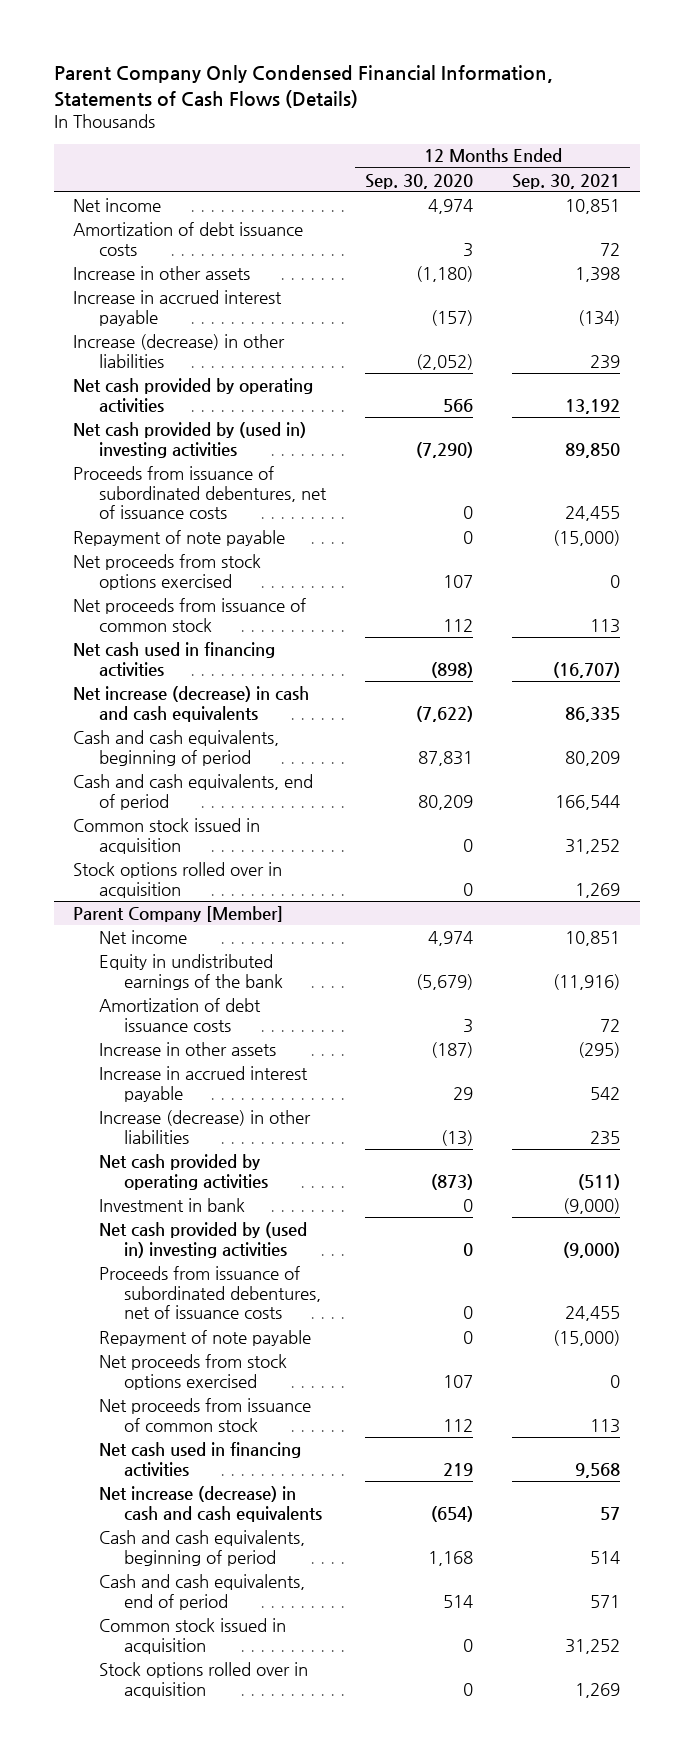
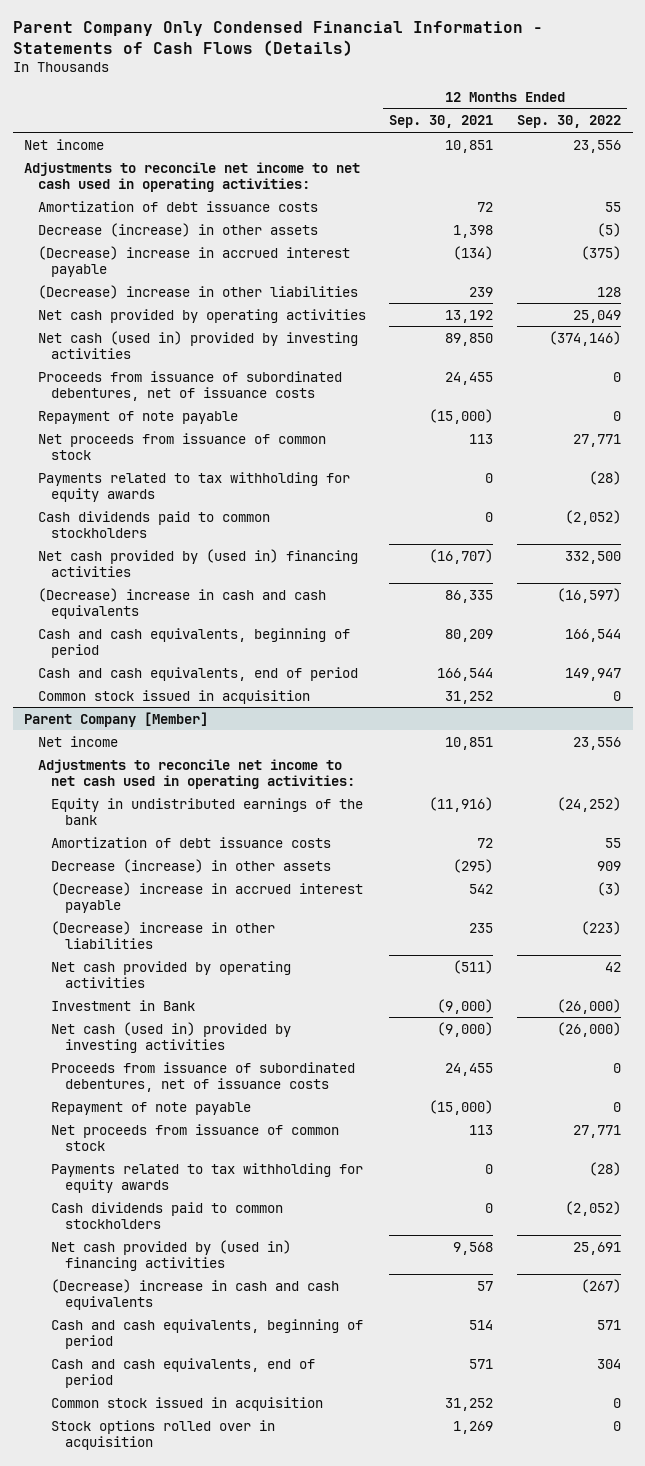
- Parent Company Only Condensed Financial Information, Statements of Cash Flows (Details)
+ Parent Company Only Condensed Financial Information - Statements of Cash Flows (Details)
- | 12 Months Ended Sep. 30, 2020 | 12 Months Ended Sep. 30, 2021
+ | 12 Months Ended Sep. 30, 2021 | 12 Months Ended Sep. 30, 2022
+ Adjustments to reconcile net income to net cash used in operating activities:
- Increase in other assets | (1,180) | 1,398
- Increase in accrued interest payable | (157) | (134)
- Increase (decrease) in other liabilities | (2,052) | 239
+ Decrease (increase) in other assets | 1,398 | (5)
+ (Decrease) increase in accrued interest payable | (134) | (375)
+ (Decrease) increase in other liabilities | 239 | 128
- Net cash provided by (used in) investing activities | (7,290) | 89,850
+ Net cash (used in) provided by investing activities | 89,850 | (374,146)
- Net proceeds from stock options exercised | 107 | 0
- Net cash used in financing activities | (898) | (16,707)
- Net increase (decrease) in cash and cash equivalents | (7,622) | 86,335
+ Payments related to tax withholding for equity awards | 0 | (28)
+ Cash dividends paid to common stockholders | 0 | (2,052)
+ Net cash provided by (used in) financing activities | (16,707) | 332,500
+ (Decrease) increase in cash and cash equivalents | 86,335 | (16,597)
- Stock options rolled over in acquisition | 0 | 1,269
@ Parent Company [Member]
+ Adjustments to reconcile net income to net cash used in operating activities:
- Increase in other assets | (187) | (295)
- Increase in accrued interest payable | 29 | 542
- Increase (decrease) in other liabilities | (13) | 235
+ Decrease (increase) in other assets | (295) | 909
+ (Decrease) increase in accrued interest payable | 542 | (3)
+ (Decrease) increase in other liabilities | 235 | (223)
- Investment in bank | 0 | (9,000)
- Net cash provided by (used in) investing activities | 0 | (9,000)
+ Investment in Bank | (9,000) | (26,000)
+ Net cash (used in) provided by investing activities | (9,000) | (26,000)
- Net proceeds from stock options exercised | 107 | 0
- Net cash used in financing activities | 219 | 9,568
- Net increase (decrease) in cash and cash equivalents | (654) | 57
+ Payments related to tax withholding for equity awards | 0 | (28)
+ Cash dividends paid to common stockholders | 0 | (2,052)
+ Net cash provided by (used in) financing activities | 9,568 | 25,691
+ (Decrease) increase in cash and cash equivalents | 57 | (267)

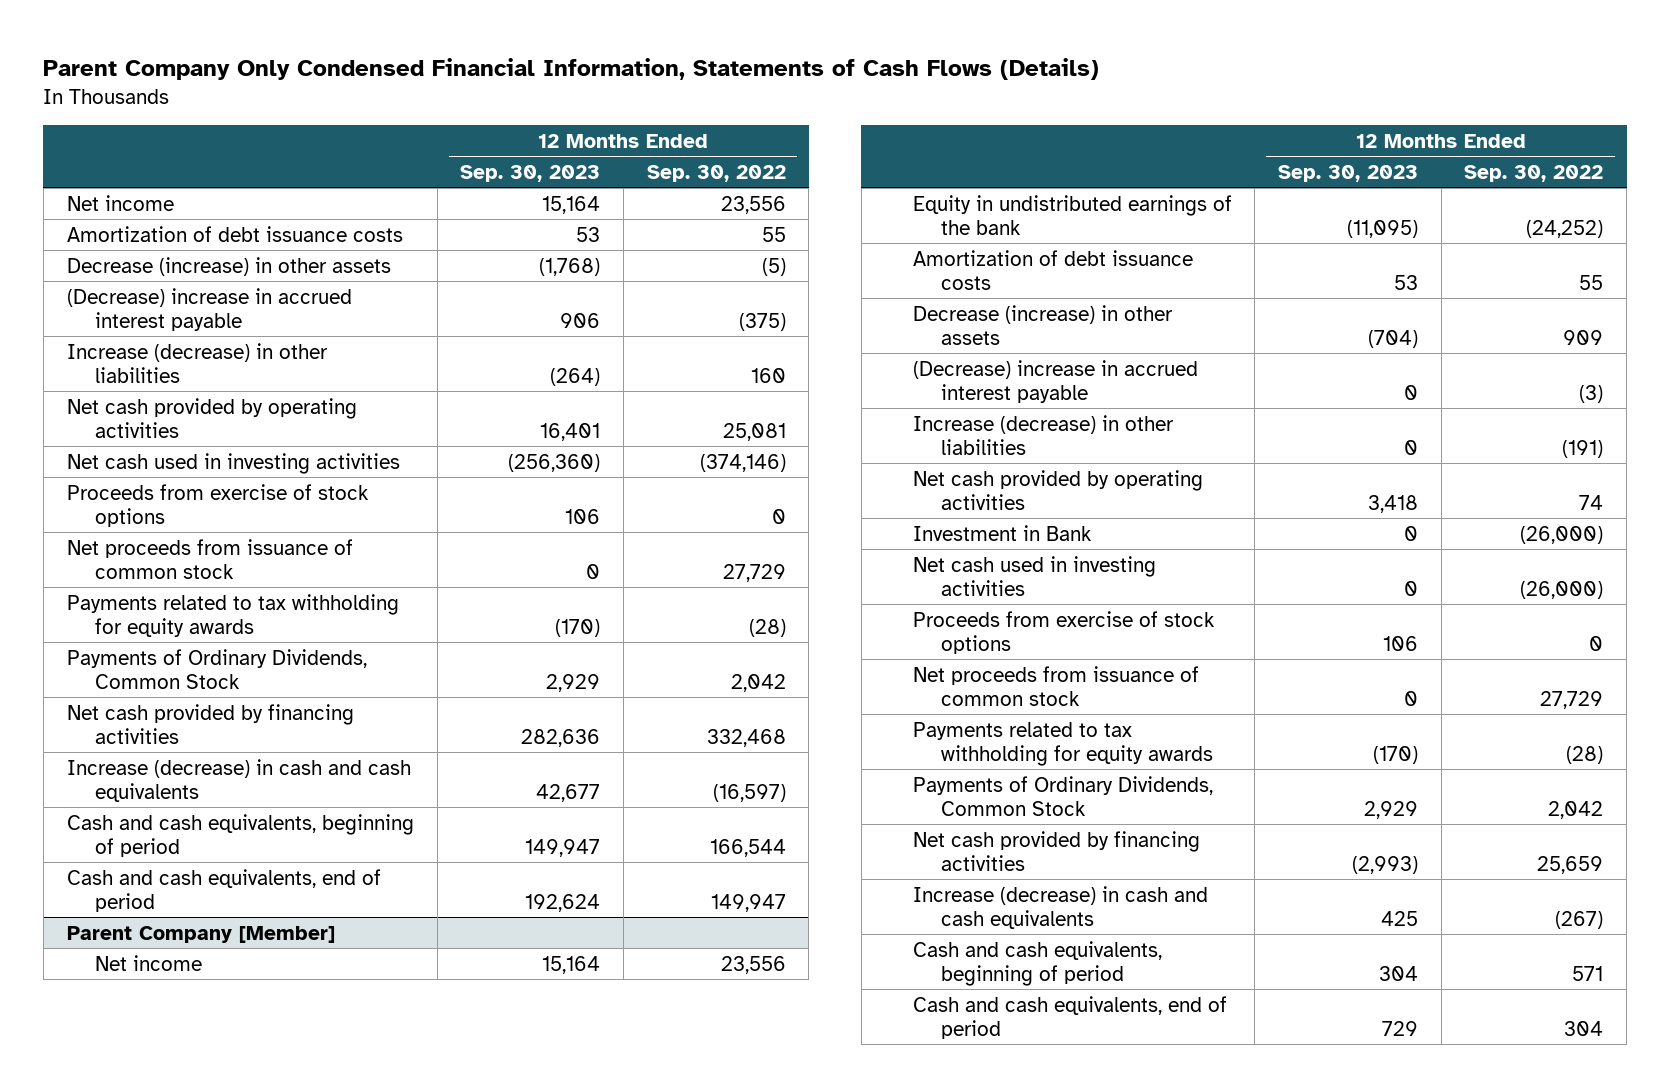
- Parent Company Only Condensed Financial Information - Statements of Cash Flows (Details)
+ Parent Company Only Condensed Financial Information, Statements of Cash Flows (Details)
- | 12 Months Ended Sep. 30, 2021 | 12 Months Ended Sep. 30, 2022
+ | 12 Months Ended Sep. 30, 2023 | 12 Months Ended Sep. 30, 2022
- Adjustments to reconcile net income to net cash used in operating activities:
- (Decrease) increase in other liabilities | 239 | 128
- Net cash provided by operating activities | 13,192 | 25,049
- Net cash (used in) provided by investing activities | 89,850 | (374,146)
- Proceeds from issuance of subordinated debentures, net of issuance costs | 24,455 | 0
- Repayment of note payable | (15,000) | 0
- Net proceeds from issuance of common stock | 113 | 27,771
+ Increase (decrease) in other liabilities | (264) | 160
+ Net cash provided by operating activities | 16,401 | 25,081
+ Net cash used in investing activities | (256,360) | (374,146)
+ Proceeds from exercise of stock options | 106 | 0
+ Net proceeds from issuance of common stock | 0 | 27,729
- Cash dividends paid to common stockholders | 0 | (2,052)
- Net cash provided by (used in) financing activities | (16,707) | 332,500
- (Decrease) increase in cash and cash equivalents | 86,335 | (16,597)
+ Payments of Ordinary Dividends, Common Stock | 2,929 | 2,042
+ Net cash provided by financing activities | 282,636 | 332,468
+ Increase (decrease) in cash and cash equivalents | 42,677 | (16,597)
- Common stock issued in acquisition | 31,252 | 0
@ Parent Company [Member]
- Adjustments to reconcile net income to net cash used in operating activities:
- (Decrease) increase in other liabilities | 235 | (223)
- Net cash provided by operating activities | (511) | 42
+ Increase (decrease) in other liabilities | 0 | (191)
+ Net cash provided by operating activities | 3,418 | 74
- Net cash (used in) provided by investing activities | (9,000) | (26,000)
- Proceeds from issuance of subordinated debentures, net of issuance costs | 24,455 | 0
- Repayment of note payable | (15,000) | 0
- Net proceeds from issuance of common stock | 113 | 27,771
+ Net cash used in investing activities | 0 | (26,000)
+ Proceeds from exercise of stock options | 106 | 0
+ Net proceeds from issuance of common stock | 0 | 27,729
- Cash dividends paid to common stockholders | 0 | (2,052)
- Net cash provided by (used in) financing activities | 9,568 | 25,691
- (Decrease) increase in cash and cash equivalents | 57 | (267)
+ Payments of Ordinary Dividends, Common Stock | 2,929 | 2,042
+ Net cash provided by financing activities | (2,993) | 25,659
+ Increase (decrease) in cash and cash equivalents | 425 | (267)
- Common stock issued in acquisition | 31,252 | 0
- Stock options rolled over in acquisition | 1,269 | 0

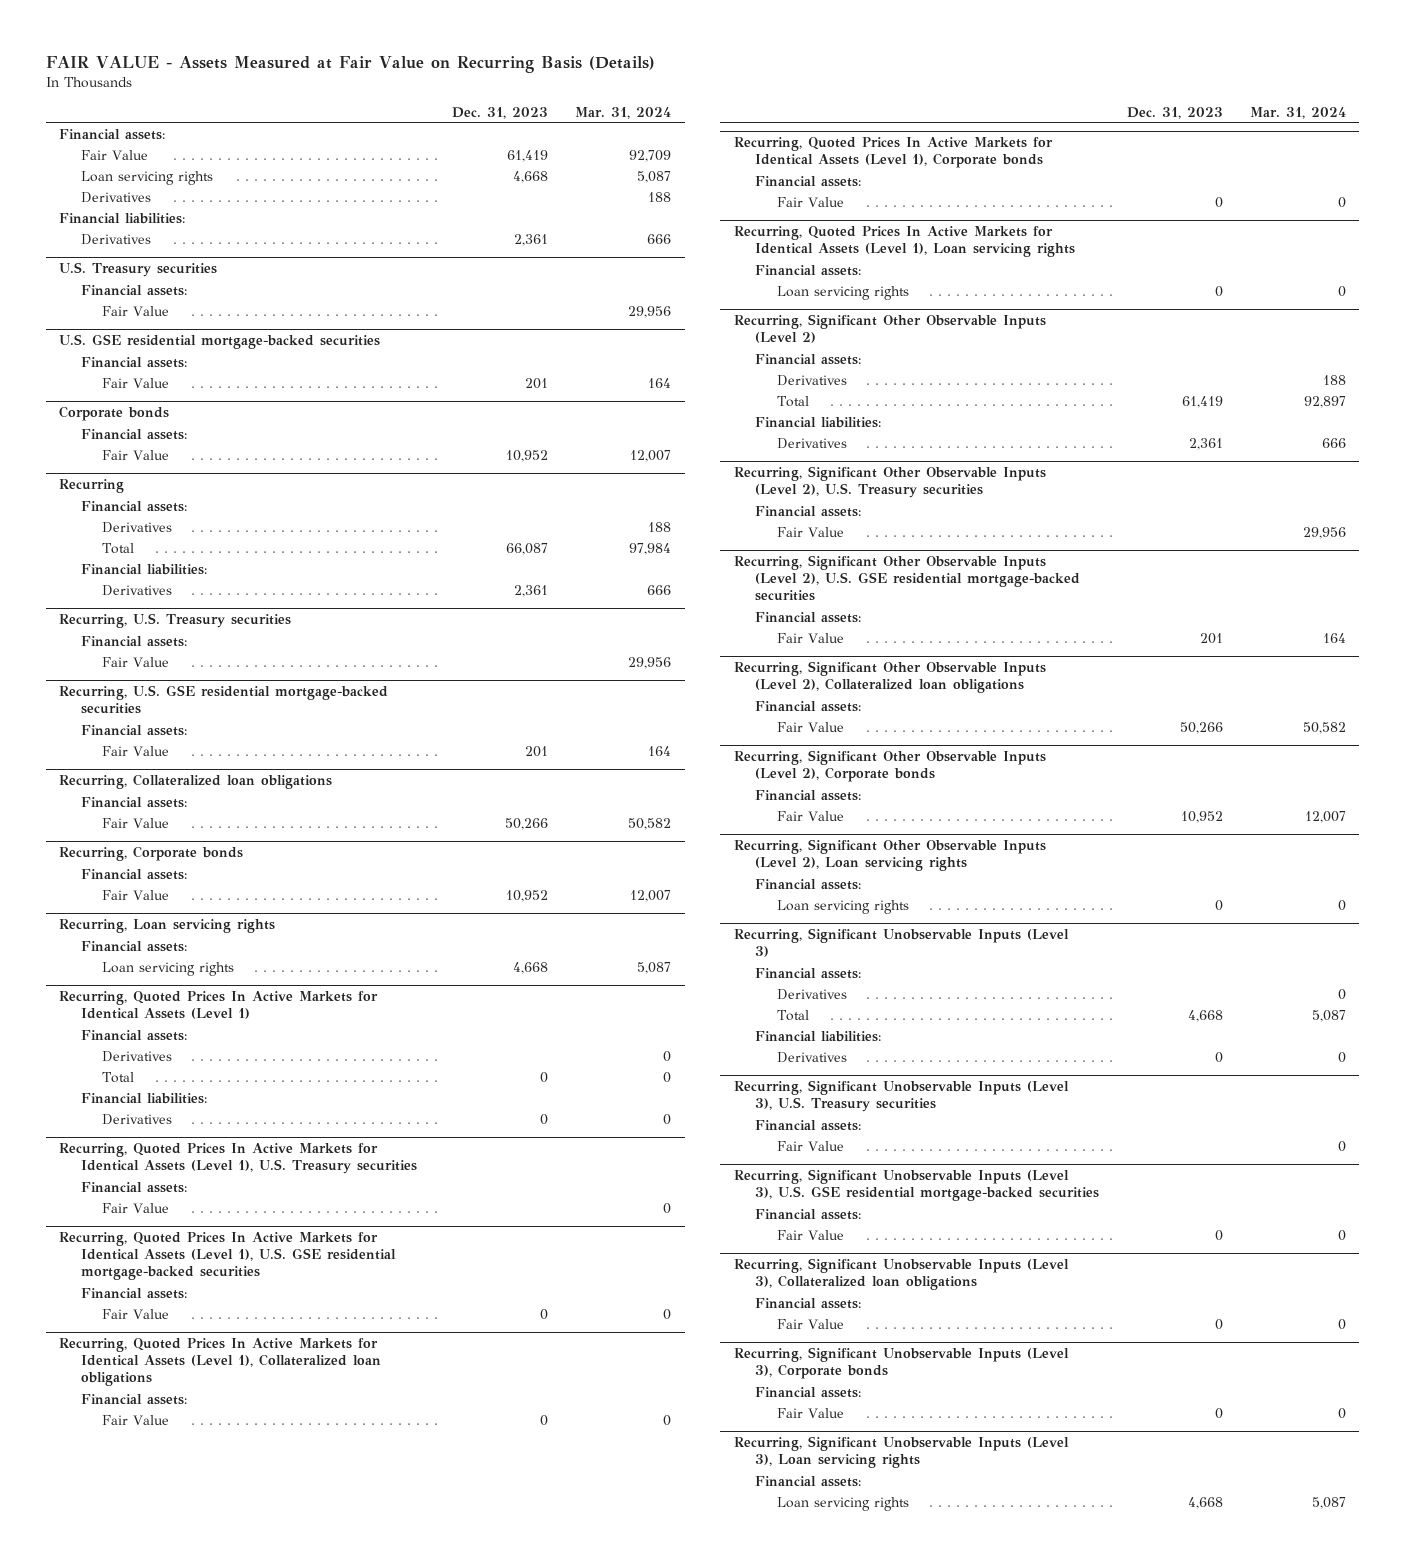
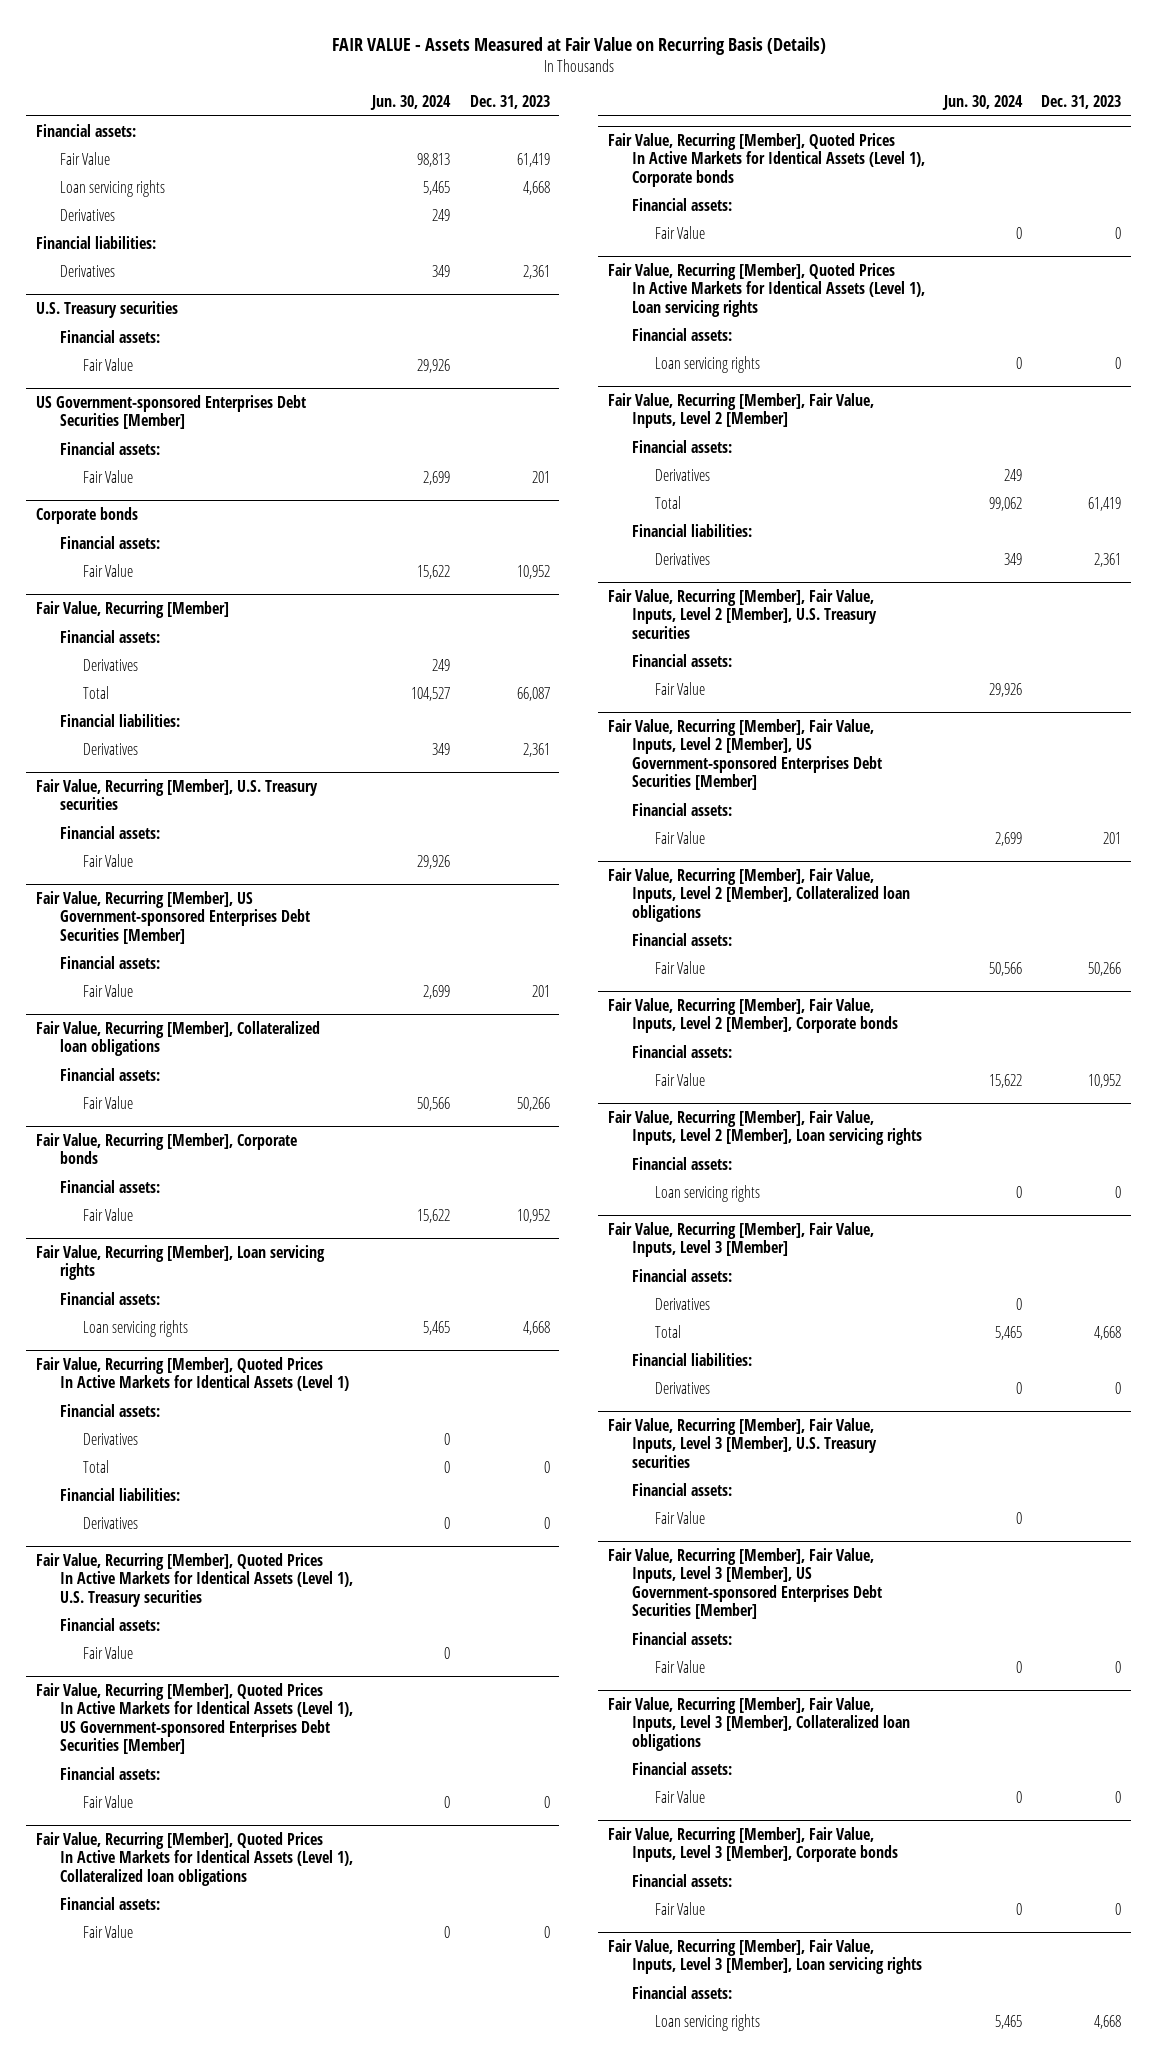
- | Dec. 31, 2023 | Mar. 31, 2024
+ | Jun. 30, 2024 | Dec. 31, 2023
- U.S. GSE residential mortgage-backed securities
+ US Government-sponsored Enterprises Debt Securities [Member]
- Recurring
+ Fair Value, Recurring [Member]
- Recurring, U.S. Treasury securities
+ Fair Value, Recurring [Member], U.S. Treasury securities
- Recurring, U.S. GSE residential mortgage-backed securities
+ Fair Value, Recurring [Member], US Government-sponsored Enterprises Debt Securities [Member]
- Recurring, Collateralized loan obligations
+ Fair Value, Recurring [Member], Collateralized loan obligations
- Recurring, Corporate bonds
+ Fair Value, Recurring [Member], Corporate bonds
- Recurring, Loan servicing rights
+ Fair Value, Recurring [Member], Loan servicing rights
- Recurring, Quoted Prices In Active Markets for Identical Assets (Level 1)
+ Fair Value, Recurring [Member], Quoted Prices In Active Markets for Identical Assets (Level 1)
- Recurring, Quoted Prices In Active Markets for Identical Assets (Level 1), U.S. Treasury securities
+ Fair Value, Recurring [Member], Quoted Prices In Active Markets for Identical Assets (Level 1), U.S. Treasury securities
- Recurring, Quoted Prices In Active Markets for Identical Assets (Level 1), U.S. GSE residential mortgage-backed securities
+ Fair Value, Recurring [Member], Quoted Prices In Active Markets for Identical Assets (Level 1), US Government-sponsored Enterprises Debt Securities [Member]
- Recurring, Quoted Prices In Active Markets for Identical Assets (Level 1), Collateralized loan obligations
+ Fair Value, Recurring [Member], Quoted Prices In Active Markets for Identical Assets (Level 1), Collateralized loan obligations
- Recurring, Quoted Prices In Active Markets for Identical Assets (Level 1), Corporate bonds
+ Fair Value, Recurring [Member], Quoted Prices In Active Markets for Identical Assets (Level 1), Corporate bonds
- Recurring, Quoted Prices In Active Markets for Identical Assets (Level 1), Loan servicing rights
+ Fair Value, Recurring [Member], Quoted Prices In Active Markets for Identical Assets (Level 1), Loan servicing rights
- Recurring, Significant Other Observable Inputs (Level 2)
+ Fair Value, Recurring [Member], Fair Value, Inputs, Level 2 [Member]
- Recurring, Significant Other Observable Inputs (Level 2), U.S. Treasury securities
+ Fair Value, Recurring [Member], Fair Value, Inputs, Level 2 [Member], U.S. Treasury securities
- Recurring, Significant Other Observable Inputs (Level 2), U.S. GSE residential mortgage-backed securities
+ Fair Value, Recurring [Member], Fair Value, Inputs, Level 2 [Member], US Government-sponsored Enterprises Debt Securities [Member]
- Recurring, Significant Other Observable Inputs (Level 2), Collateralized loan obligations
+ Fair Value, Recurring [Member], Fair Value, Inputs, Level 2 [Member], Collateralized loan obligations
- Recurring, Significant Other Observable Inputs (Level 2), Corporate bonds
+ Fair Value, Recurring [Member], Fair Value, Inputs, Level 2 [Member], Corporate bonds
- Recurring, Significant Other Observable Inputs (Level 2), Loan servicing rights
+ Fair Value, Recurring [Member], Fair Value, Inputs, Level 2 [Member], Loan servicing rights
- Recurring, Significant Unobservable Inputs (Level 3)
+ Fair Value, Recurring [Member], Fair Value, Inputs, Level 3 [Member]
- Recurring, Significant Unobservable Inputs (Level 3), U.S. Treasury securities
+ Fair Value, Recurring [Member], Fair Value, Inputs, Level 3 [Member], U.S. Treasury securities
- Recurring, Significant Unobservable Inputs (Level 3), U.S. GSE residential mortgage-backed securities
+ Fair Value, Recurring [Member], Fair Value, Inputs, Level 3 [Member], US Government-sponsored Enterprises Debt Securities [Member]
- Recurring, Significant Unobservable Inputs (Level 3), Collateralized loan obligations
+ Fair Value, Recurring [Member], Fair Value, Inputs, Level 3 [Member], Collateralized loan obligations
- Recurring, Significant Unobservable Inputs (Level 3), Corporate bonds
+ Fair Value, Recurring [Member], Fair Value, Inputs, Level 3 [Member], Corporate bonds
- Recurring, Significant Unobservable Inputs (Level 3), Loan servicing rights
+ Fair Value, Recurring [Member], Fair Value, Inputs, Level 3 [Member], Loan servicing rights

